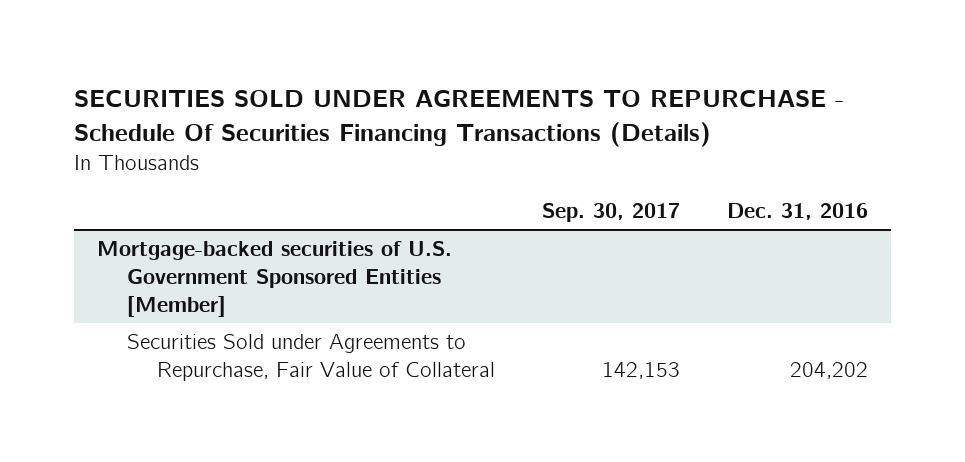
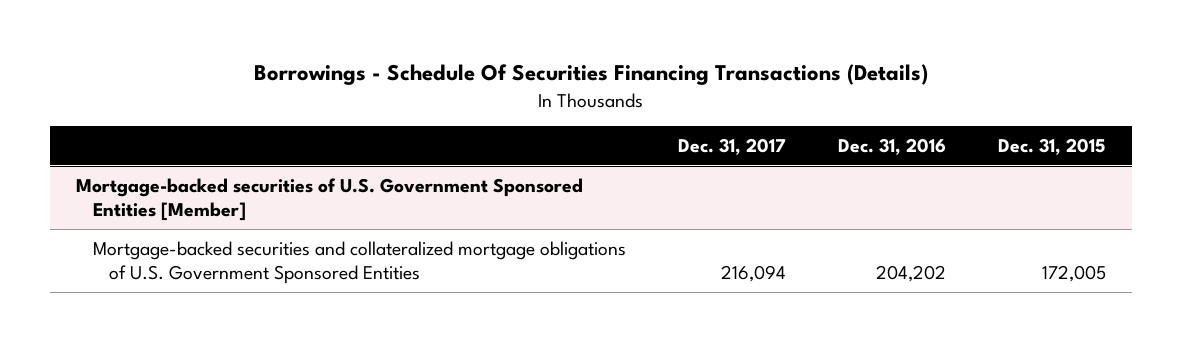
- SECURITIES SOLD UNDER AGREEMENTS TO REPURCHASE - Schedule Of Securities Financing Transactions (Details)
+ Borrowings - Schedule Of Securities Financing Transactions (Details)
- | Sep. 30, 2017 | Dec. 31, 2016
+ | Dec. 31, 2017 | Dec. 31, 2016 | Dec. 31, 2015
@ Mortgage-backed securities of U.S. Government Sponsored Entities [Member]
- Securities Sold under Agreements to Repurchase, Fair Value of Collateral | 142,153 | 204,202
+ Mortgage-backed securities and collateralized mortgage obligations of U.S. Government Sponsored Entities | 216,094 | 204,202 | 172,005

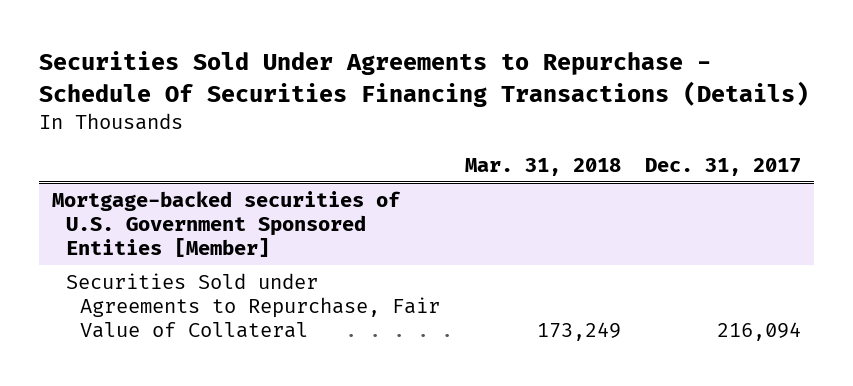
- Borrowings - Schedule Of Securities Financing Transactions (Details)
+ Securities Sold Under Agreements to Repurchase - Schedule Of Securities Financing Transactions (Details)
- | Dec. 31, 2017 | Dec. 31, 2016 | Dec. 31, 2015
+ | Mar. 31, 2018 | Dec. 31, 2017
@ Mortgage-backed securities of U.S. Government Sponsored Entities [Member]
- Mortgage-backed securities and collateralized mortgage obligations of U.S. Government Sponsored Entities | 216,094 | 204,202 | 172,005
+ Securities Sold under Agreements to Repurchase, Fair Value of Collateral | 173,249 | 216,094

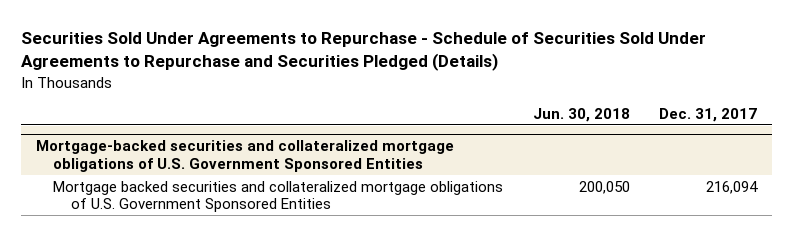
- Securities Sold Under Agreements to Repurchase - Schedule Of Securities Financing Transactions (Details)
+ Securities Sold Under Agreements to Repurchase - Schedule of Securities Sold Under Agreements to Repurchase and Securities Pledged (Details)
- | Mar. 31, 2018 | Dec. 31, 2017
+ | Jun. 30, 2018 | Dec. 31, 2017
- Mortgage-backed securities of U.S. Government Sponsored Entities [Member]
- Securities Sold under Agreements to Repurchase, Fair Value of Collateral | 173,249 | 216,094
+ Mortgage-backed securities and collateralized mortgage obligations of U.S. Government Sponsored Entities
+ Mortgage backed securities and collateralized mortgage obligations of U.S. Government Sponsored Entities | 200,050 | 216,094

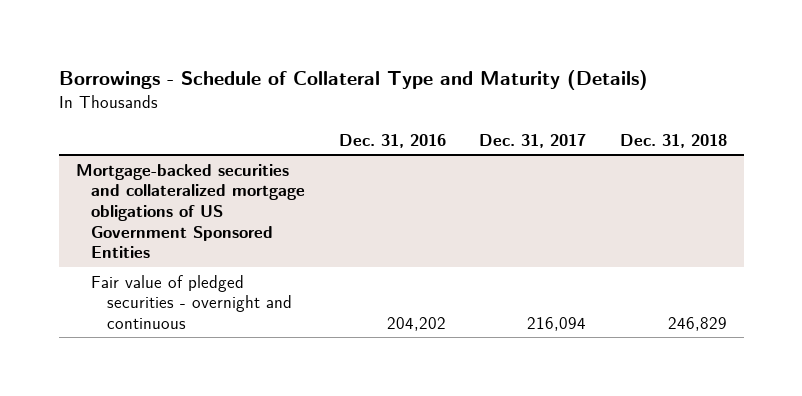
- Securities Sold Under Agreements to Repurchase - Schedule of Securities Sold Under Agreements to Repurchase and Securities Pledged (Details)
+ Borrowings - Schedule of Collateral Type and Maturity (Details)
- | Jun. 30, 2018 | Dec. 31, 2017
+ | Dec. 31, 2016 | Dec. 31, 2017 | Dec. 31, 2018
- Mortgage-backed securities and collateralized mortgage obligations of U.S. Government Sponsored Entities
- Mortgage backed securities and collateralized mortgage obligations of U.S. Government Sponsored Entities | 200,050 | 216,094
+ Mortgage-backed securities and collateralized mortgage obligations of US Government Sponsored Entities
+ Fair value of pledged securities - overnight and continuous | 204,202 | 216,094 | 246,829

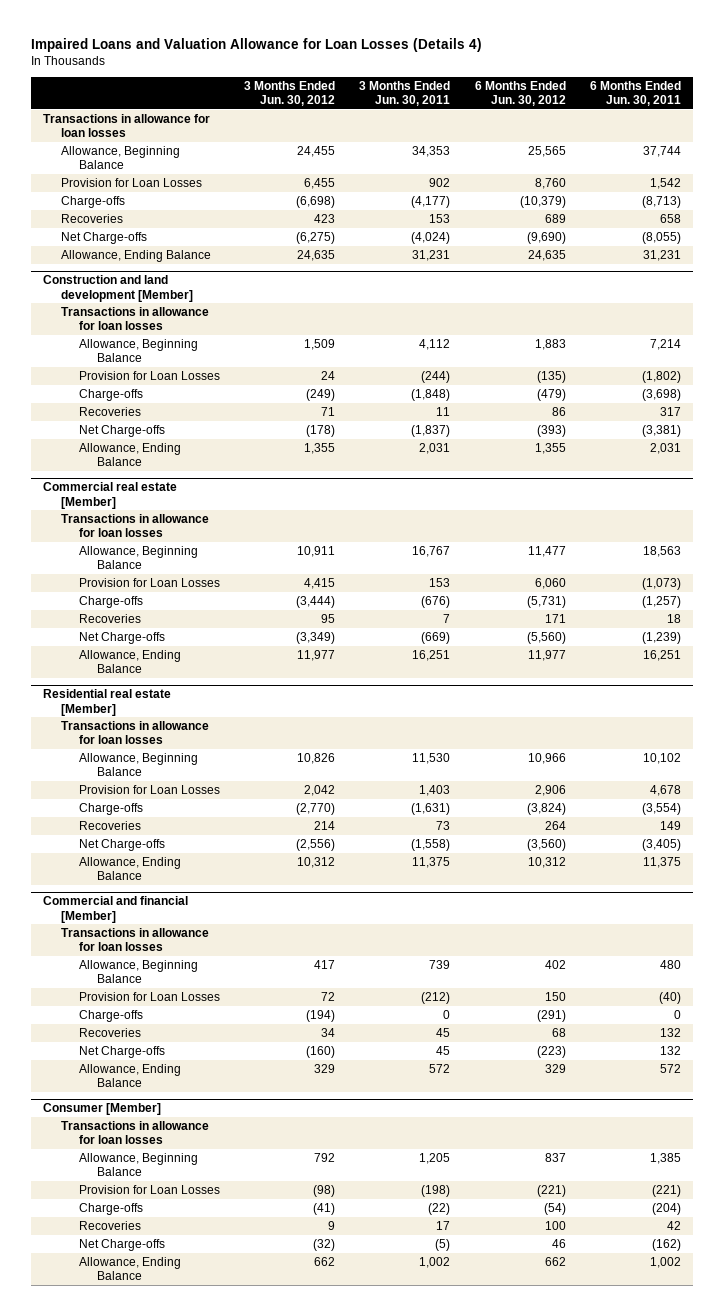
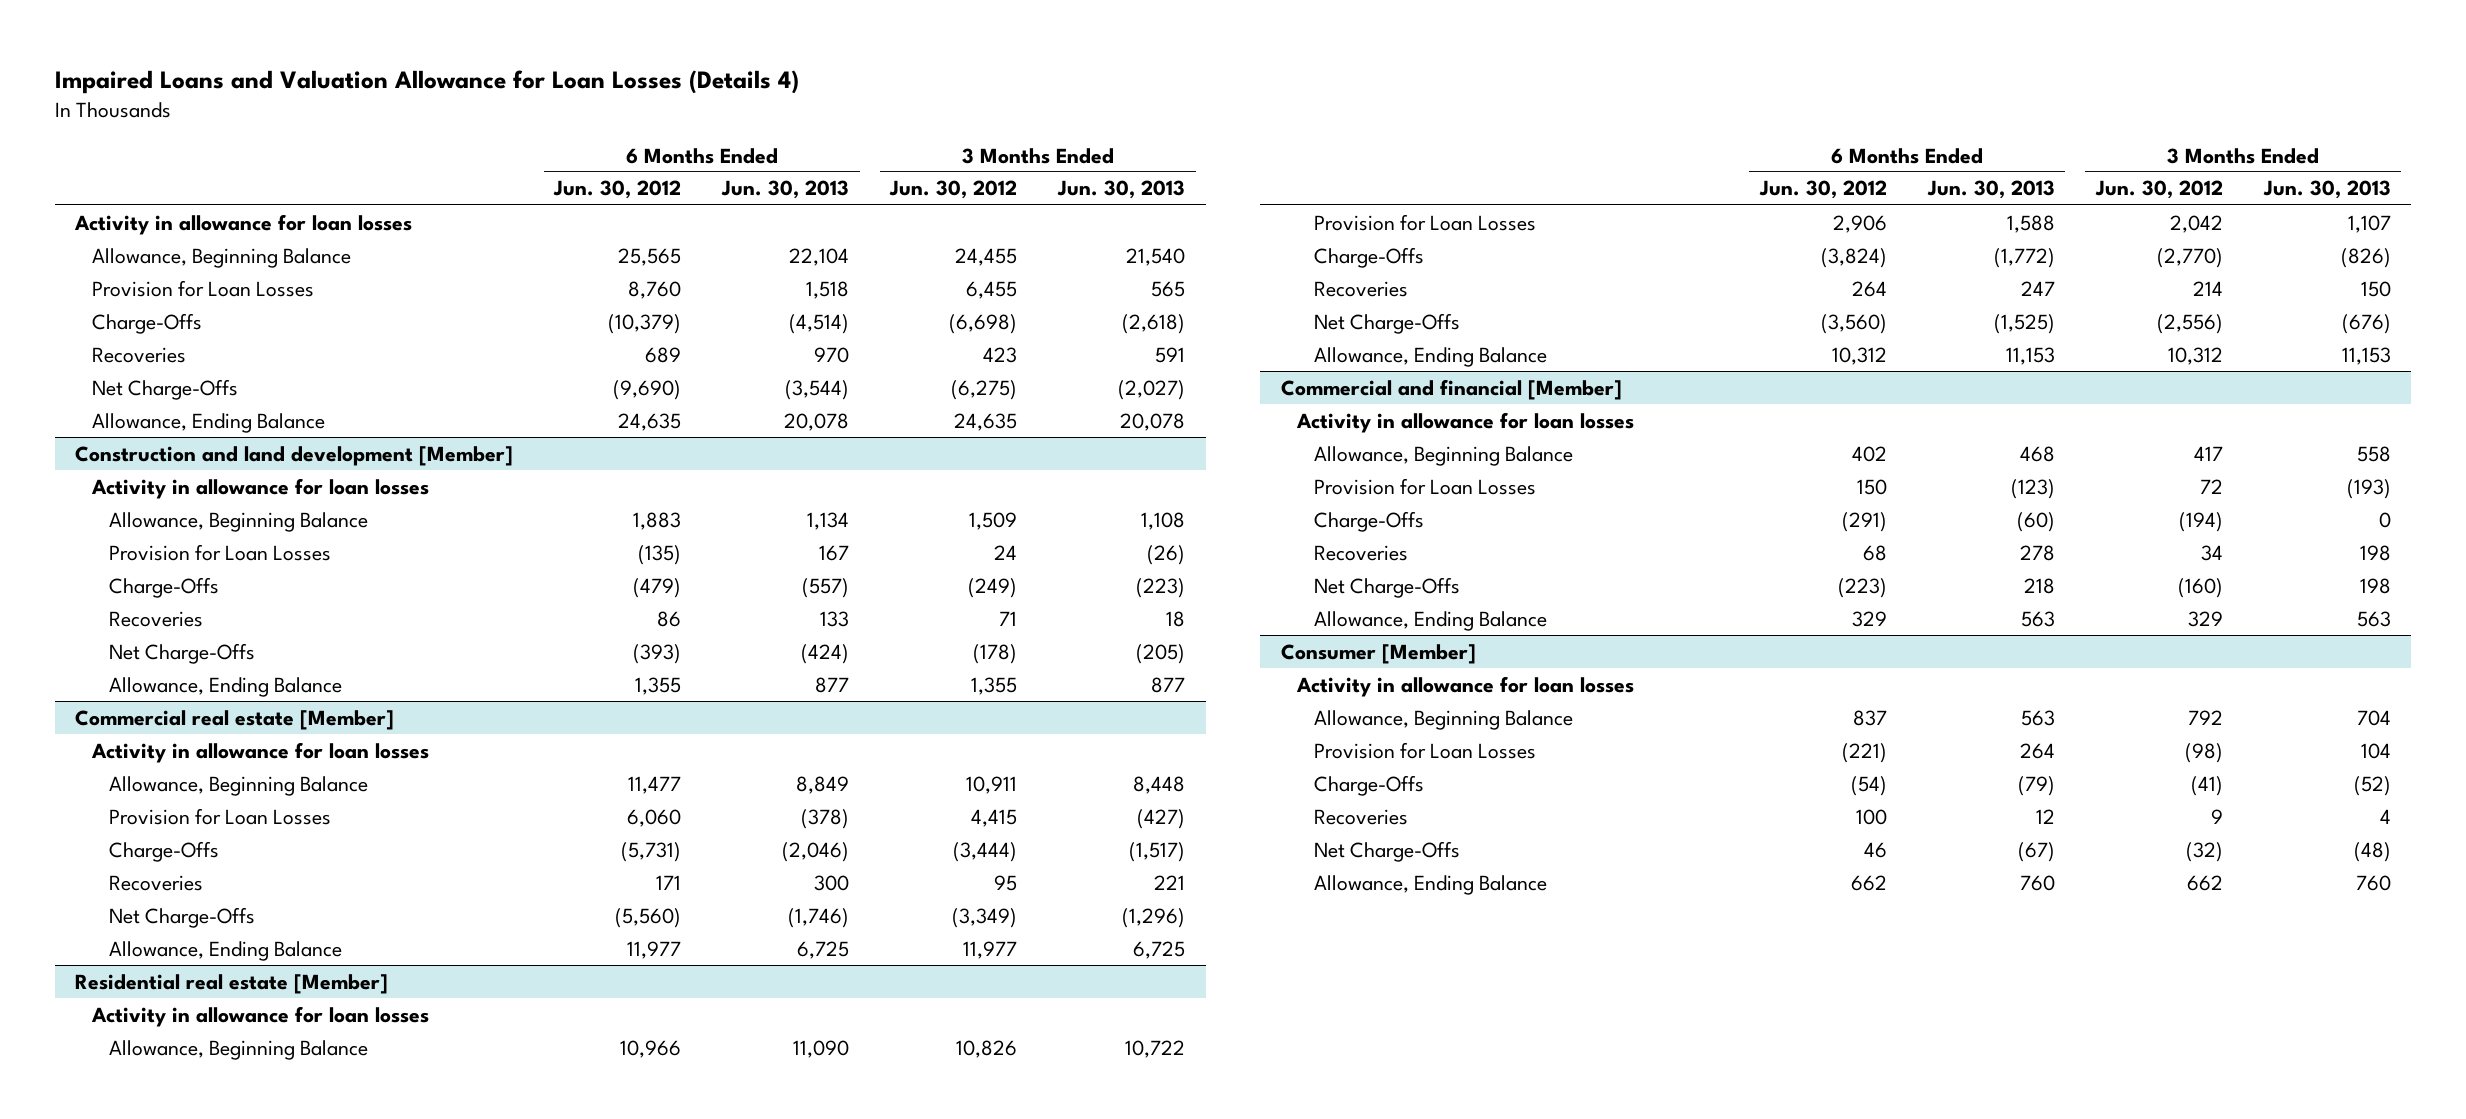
- | 3 Months Ended Jun. 30, 2012 | 3 Months Ended Jun. 30, 2011 | 6 Months Ended Jun. 30, 2012 | 6 Months Ended Jun. 30, 2011
+ | 6 Months Ended Jun. 30, 2012 | 6 Months Ended Jun. 30, 2013 | 3 Months Ended Jun. 30, 2012 | 3 Months Ended Jun. 30, 2013
- Transactions in allowance for loan losses
+ Activity in allowance for loan losses
- Charge-offs | (6,698) | (4,177) | (10,379) | (8,713)
+ Charge-Offs | (10,379) | (4,514) | (6,698) | (2,618)
- Net Charge-offs | (6,275) | (4,024) | (9,690) | (8,055)
+ Net Charge-Offs | (9,690) | (3,544) | (6,275) | (2,027)
@ Construction and land development [Member]
- Transactions in allowance for loan losses
+ Activity in allowance for loan losses
- Charge-offs | (249) | (1,848) | (479) | (3,698)
+ Charge-Offs | (479) | (557) | (249) | (223)
- Net Charge-offs | (178) | (1,837) | (393) | (3,381)
+ Net Charge-Offs | (393) | (424) | (178) | (205)
@ Commercial real estate [Member]
- Transactions in allowance for loan losses
+ Activity in allowance for loan losses
- Charge-offs | (3,444) | (676) | (5,731) | (1,257)
+ Charge-Offs | (5,731) | (2,046) | (3,444) | (1,517)
- Net Charge-offs | (3,349) | (669) | (5,560) | (1,239)
+ Net Charge-Offs | (5,560) | (1,746) | (3,349) | (1,296)
@ Residential real estate [Member]
- Transactions in allowance for loan losses
+ Activity in allowance for loan losses
- Charge-offs | (2,770) | (1,631) | (3,824) | (3,554)
+ Charge-Offs | (3,824) | (1,772) | (2,770) | (826)
- Net Charge-offs | (2,556) | (1,558) | (3,560) | (3,405)
+ Net Charge-Offs | (3,560) | (1,525) | (2,556) | (676)
@ Commercial and financial [Member]
- Transactions in allowance for loan losses
+ Activity in allowance for loan losses
- Charge-offs | (194) | 0 | (291) | 0
+ Charge-Offs | (291) | (60) | (194) | 0
- Net Charge-offs | (160) | 45 | (223) | 132
+ Net Charge-Offs | (223) | 218 | (160) | 198
@ Consumer [Member]
- Transactions in allowance for loan losses
+ Activity in allowance for loan losses
- Charge-offs | (41) | (22) | (54) | (204)
+ Charge-Offs | (54) | (79) | (41) | (52)
- Net Charge-offs | (32) | (5) | 46 | (162)
+ Net Charge-Offs | 46 | (67) | (32) | (48)

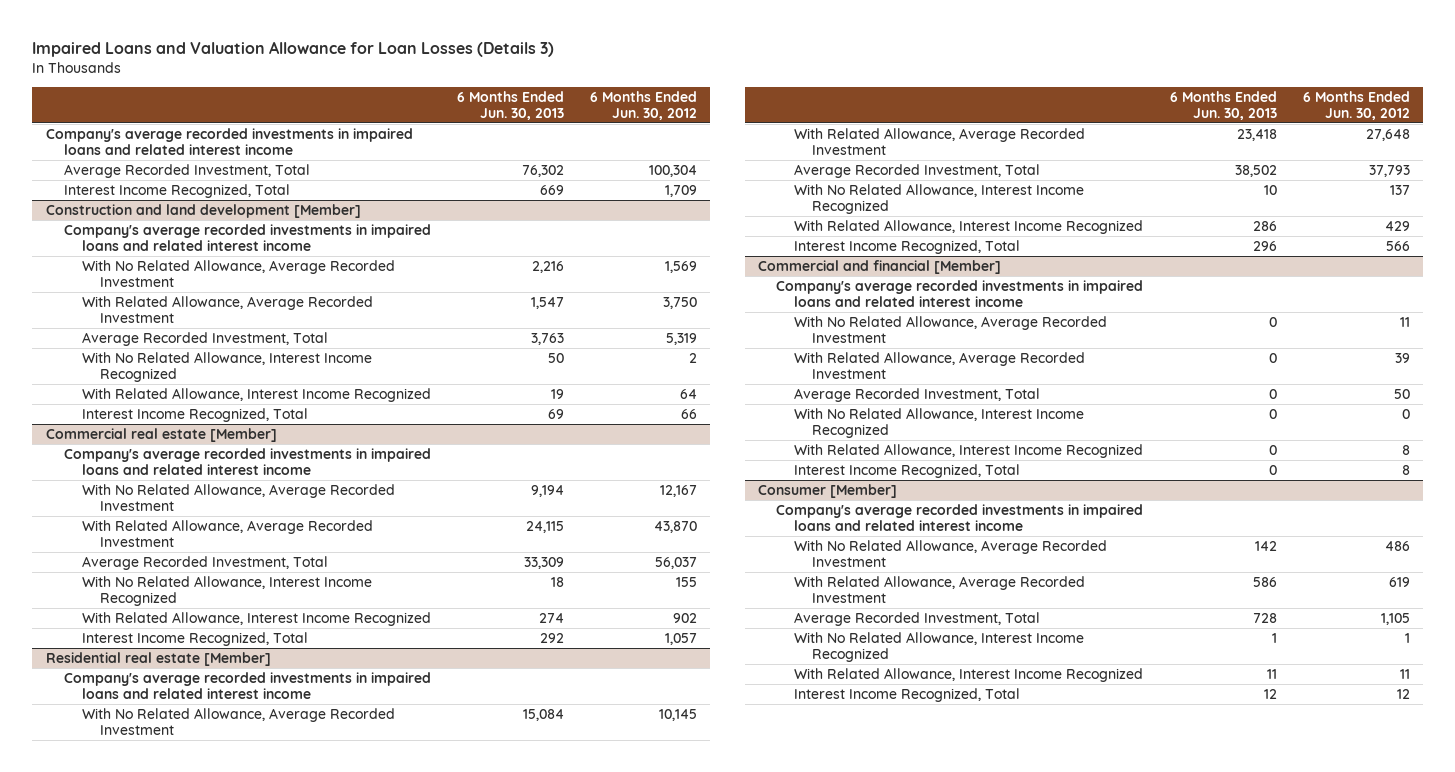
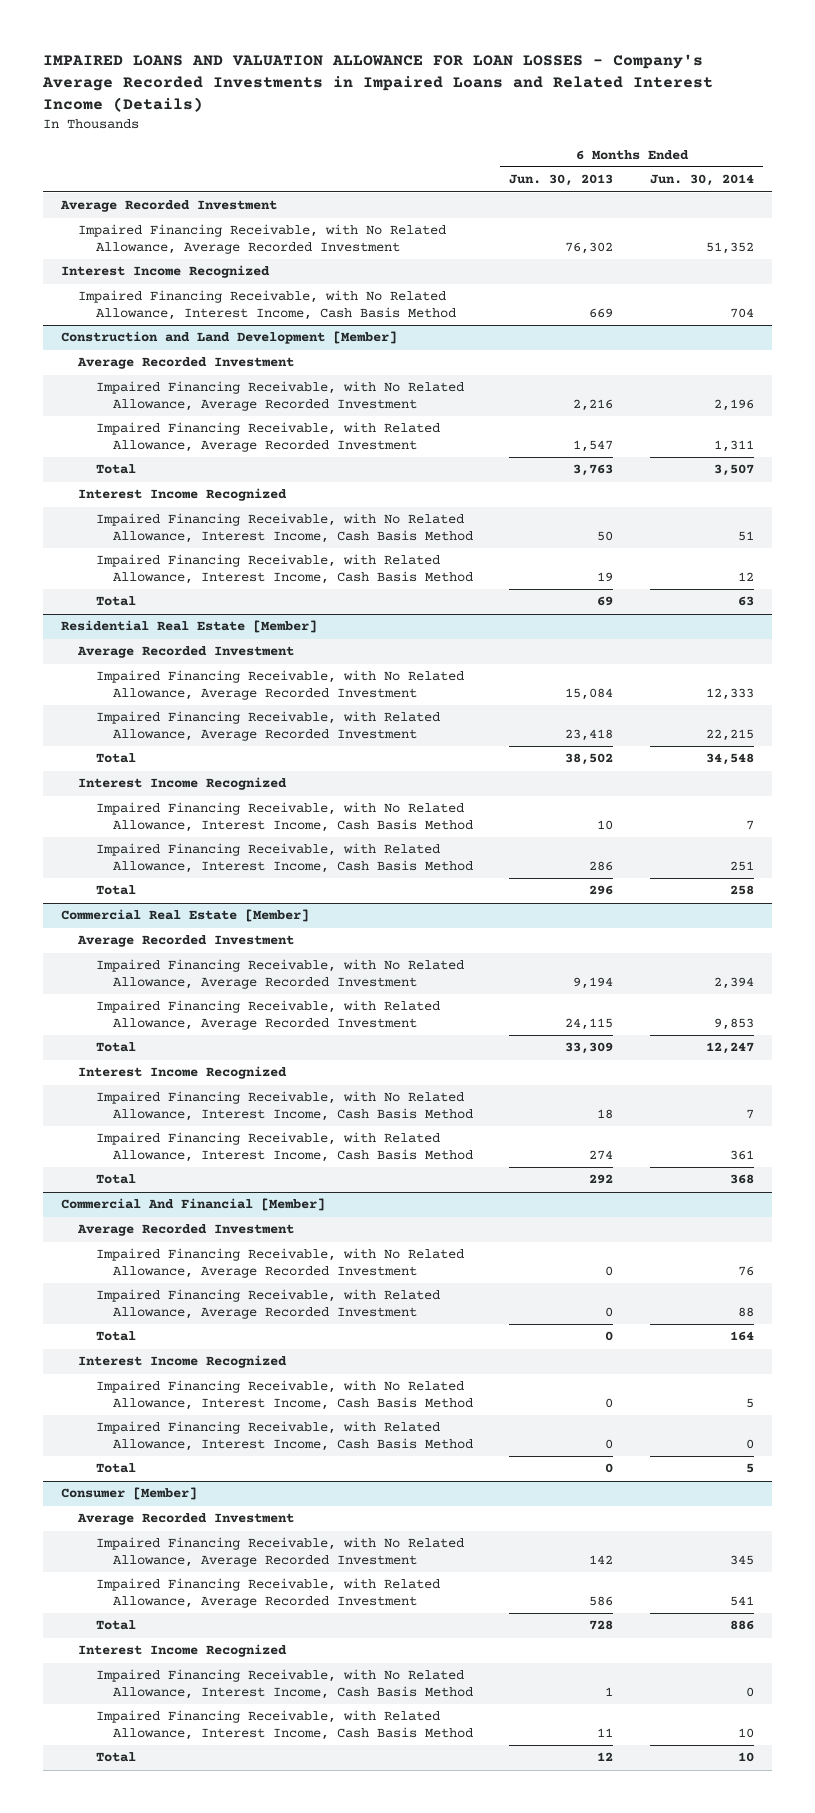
- Impaired Loans and Valuation Allowance for Loan Losses (Details 3)
+ IMPAIRED LOANS AND VALUATION ALLOWANCE FOR LOAN LOSSES - Company's Average Recorded Investments in Impaired Loans and Related Interest Income (Details)
- | 6 Months Ended Jun. 30, 2013 | 6 Months Ended Jun. 30, 2012
+ | 6 Months Ended Jun. 30, 2013 | 6 Months Ended Jun. 30, 2014
- Company's average recorded investments in impaired loans and related interest income
- Average Recorded Investment, Total | 76,302 | 100,304
- Interest Income Recognized, Total | 669 | 1,709
- Construction and land development [Member]
- Company's average recorded investments in impaired loans and related interest income
- With No Related Allowance, Average Recorded Investment | 2,216 | 1,569
- With Related Allowance, Average Recorded Investment | 1,547 | 3,750
- Average Recorded Investment, Total | 3,763 | 5,319
- With No Related Allowance, Interest Income Recognized | 50 | 2
- With Related Allowance, Interest Income Recognized | 19 | 64
- Interest Income Recognized, Total | 69 | 66
- Commercial real estate [Member]
- Company's average recorded investments in impaired loans and related interest income
- With No Related Allowance, Average Recorded Investment | 9,194 | 12,167
- With Related Allowance, Average Recorded Investment | 24,115 | 43,870
- Average Recorded Investment, Total | 33,309 | 56,037
- With No Related Allowance, Interest Income Recognized | 18 | 155
- With Related Allowance, Interest Income Recognized | 274 | 902
- Interest Income Recognized, Total | 292 | 1,057
- Residential real estate [Member]
- Company's average recorded investments in impaired loans and related interest income
- With No Related Allowance, Average Recorded Investment | 15,084 | 10,145
- With Related Allowance, Average Recorded Investment | 23,418 | 27,648
- Average Recorded Investment, Total | 38,502 | 37,793
- With No Related Allowance, Interest Income Recognized | 10 | 137
- With Related Allowance, Interest Income Recognized | 286 | 429
- Interest Income Recognized, Total | 296 | 566
- Commercial and financial [Member]
- Company's average recorded investments in impaired loans and related interest income
- With No Related Allowance, Average Recorded Investment | 0 | 11
- With Related Allowance, Average Recorded Investment | 0 | 39
- Average Recorded Investment, Total | 0 | 50
- With No Related Allowance, Interest Income Recognized | 0 | 0
- With Related Allowance, Interest Income Recognized | 0 | 8
- Interest Income Recognized, Total | 0 | 8
+ Average Recorded Investment
+ Impaired Financing Receivable, with No Related Allowance, Average Recorded Investment | 76,302 | 51,352
+ Interest Income Recognized
+ Impaired Financing Receivable, with No Related Allowance, Interest Income, Cash Basis Method | 669 | 704
+ Construction and Land Development [Member]
+ Average Recorded Investment
+ Impaired Financing Receivable, with No Related Allowance, Average Recorded Investment | 2,216 | 2,196
+ Impaired Financing Receivable, with Related Allowance, Average Recorded Investment | 1,547 | 1,311
+ Total | 3,763 | 3,507
+ Interest Income Recognized
+ Impaired Financing Receivable, with No Related Allowance, Interest Income, Cash Basis Method | 50 | 51
+ Impaired Financing Receivable, with Related Allowance, Interest Income, Cash Basis Method | 19 | 12
+ Total | 69 | 63
+ Residential Real Estate [Member]
+ Average Recorded Investment
+ Impaired Financing Receivable, with No Related Allowance, Average Recorded Investment | 15,084 | 12,333
+ Impaired Financing Receivable, with Related Allowance, Average Recorded Investment | 23,418 | 22,215
+ Total | 38,502 | 34,548
+ Interest Income Recognized
+ Impaired Financing Receivable, with No Related Allowance, Interest Income, Cash Basis Method | 10 | 7
+ Impaired Financing Receivable, with Related Allowance, Interest Income, Cash Basis Method | 286 | 251
+ Total | 296 | 258
+ Commercial Real Estate [Member]
+ Average Recorded Investment
+ Impaired Financing Receivable, with No Related Allowance, Average Recorded Investment | 9,194 | 2,394
+ Impaired Financing Receivable, with Related Allowance, Average Recorded Investment | 24,115 | 9,853
+ Total | 33,309 | 12,247
+ Interest Income Recognized
+ Impaired Financing Receivable, with No Related Allowance, Interest Income, Cash Basis Method | 18 | 7
+ Impaired Financing Receivable, with Related Allowance, Interest Income, Cash Basis Method | 274 | 361
+ Total | 292 | 368
+ Commercial And Financial [Member]
+ Average Recorded Investment
+ Impaired Financing Receivable, with No Related Allowance, Average Recorded Investment | 0 | 76
+ Impaired Financing Receivable, with Related Allowance, Average Recorded Investment | 0 | 88
+ Total | 0 | 164
+ Interest Income Recognized
+ Impaired Financing Receivable, with No Related Allowance, Interest Income, Cash Basis Method | 0 | 5
+ Impaired Financing Receivable, with Related Allowance, Interest Income, Cash Basis Method | 0 | 0
+ Total | 0 | 5
@ Consumer [Member]
- Company's average recorded investments in impaired loans and related interest income
- With No Related Allowance, Average Recorded Investment | 142 | 486
- With Related Allowance, Average Recorded Investment | 586 | 619
- Average Recorded Investment, Total | 728 | 1,105
- With No Related Allowance, Interest Income Recognized | 1 | 1
- With Related Allowance, Interest Income Recognized | 11 | 11
- Interest Income Recognized, Total | 12 | 12
+ Average Recorded Investment
+ Impaired Financing Receivable, with No Related Allowance, Average Recorded Investment | 142 | 345
+ Impaired Financing Receivable, with Related Allowance, Average Recorded Investment | 586 | 541
+ Total | 728 | 886
+ Interest Income Recognized
+ Impaired Financing Receivable, with No Related Allowance, Interest Income, Cash Basis Method | 1 | 0
+ Impaired Financing Receivable, with Related Allowance, Interest Income, Cash Basis Method | 11 | 10
+ Total | 12 | 10

